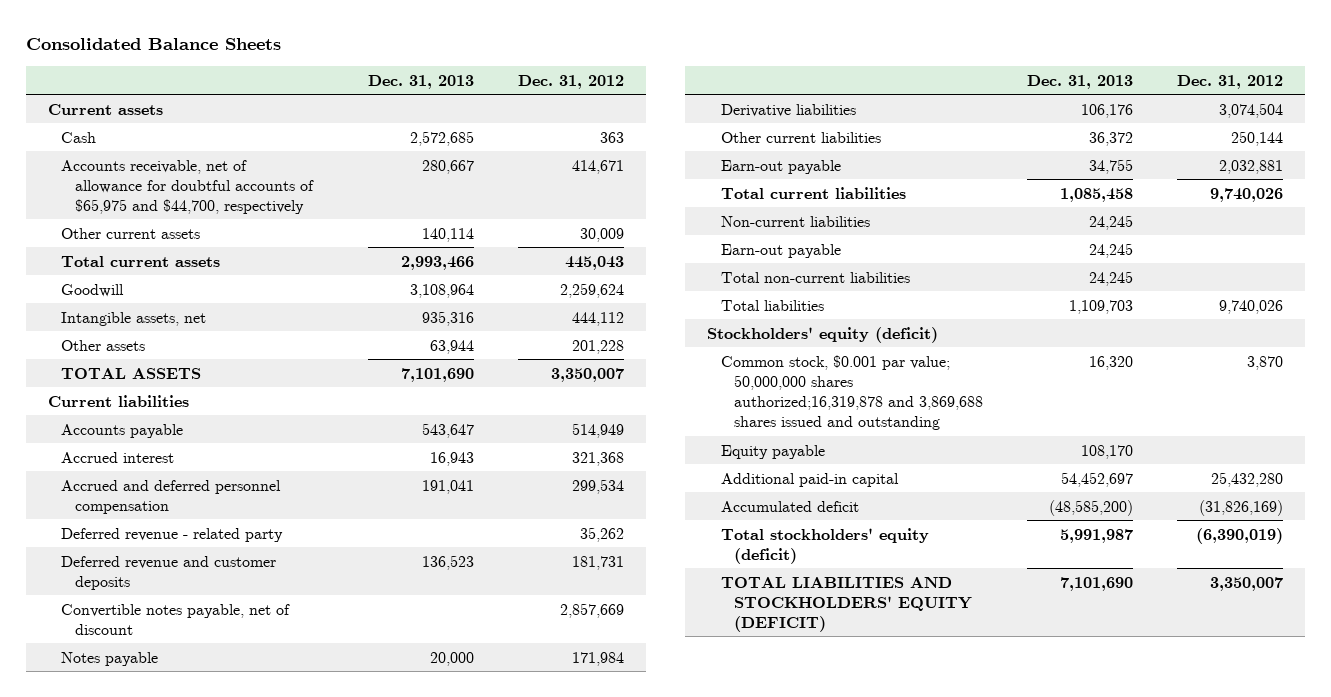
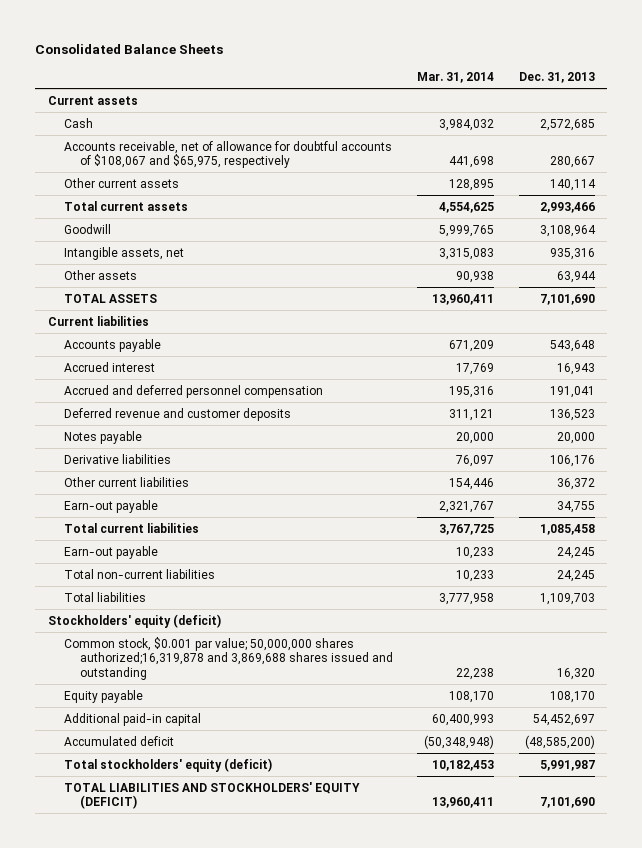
- | Dec. 31, 2013 | Dec. 31, 2012
+ | Mar. 31, 2014 | Dec. 31, 2013
- Accounts receivable, net of allowance for doubtful accounts of $65,975 and $44,700, respectively | 280,667 | 414,671
+ Accounts receivable, net of allowance for doubtful accounts of $108,067 and $65,975, respectively | 441,698 | 280,667
- Accounts payable | 543,647 | 514,949
+ Accounts payable | 671,209 | 543,648
- Deferred revenue - related party | | 35,262
- Convertible notes payable, net of discount | | 2,857,669
- Non-current liabilities | 24,245 |

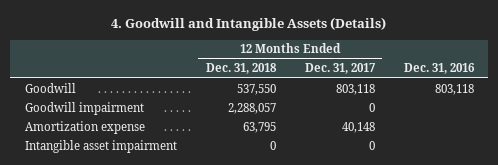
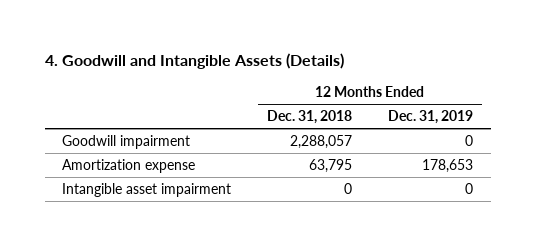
- | 12 Months Ended Dec. 31, 2018 | 12 Months Ended Dec. 31, 2017 | Dec. 31, 2016
+ | 12 Months Ended Dec. 31, 2018 | 12 Months Ended Dec. 31, 2019
- Goodwill | 537,550 | 803,118 | 803,118

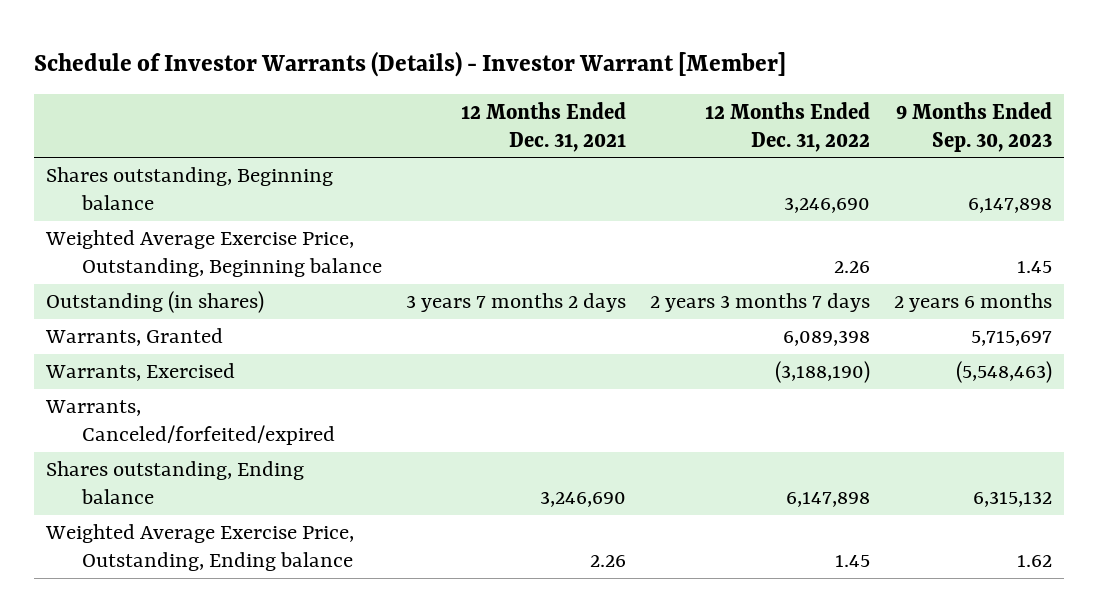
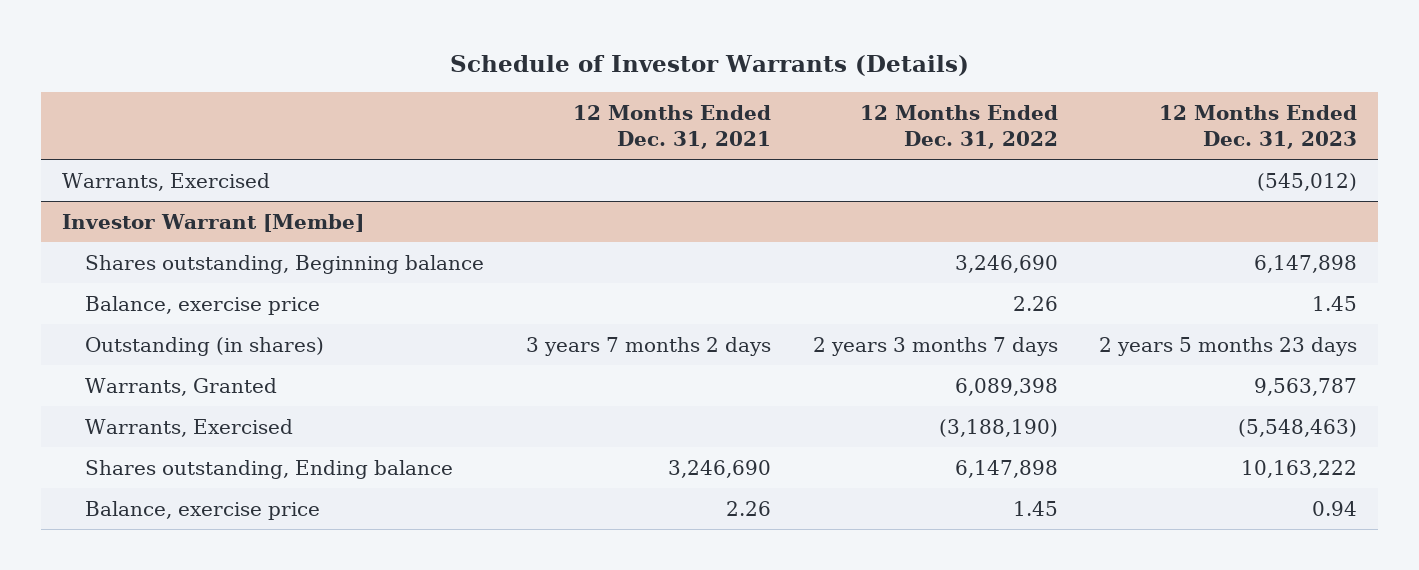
- Schedule of Investor Warrants (Details) - Investor Warrant [Member]
+ Schedule of Investor Warrants (Details)
- | 12 Months Ended Dec. 31, 2021 | 12 Months Ended Dec. 31, 2022 | 9 Months Ended Sep. 30, 2023
+ | 12 Months Ended Dec. 31, 2021 | 12 Months Ended Dec. 31, 2022 | 12 Months Ended Dec. 31, 2023
+ Warrants, Exercised | | | (545,012)
+ Investor Warrant [Membe]
- Weighted Average Exercise Price, Outstanding, Beginning balance | | 2.26 | 1.45
+ Balance, exercise price | | 2.26 | 1.45
- Warrants, Canceled/forfeited/expired
- Weighted Average Exercise Price, Outstanding, Ending balance | 2.26 | 1.45 | 1.62
+ Balance, exercise price | 2.26 | 1.45 | 0.94

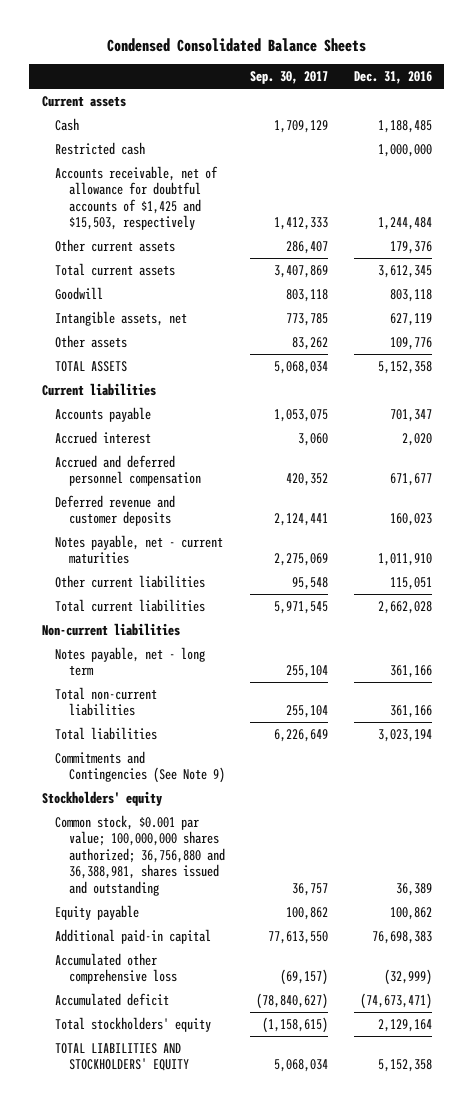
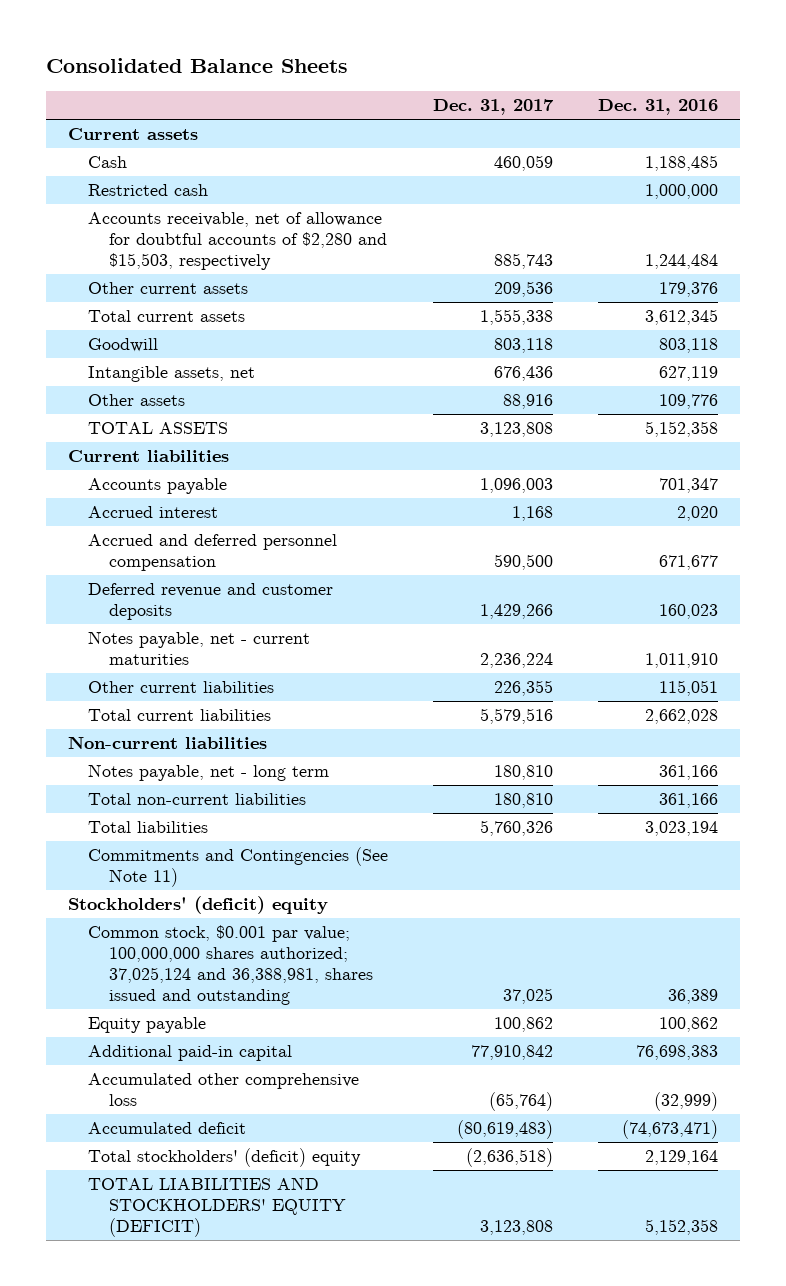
- Condensed Consolidated Balance Sheets
+ Consolidated Balance Sheets
- | Sep. 30, 2017 | Dec. 31, 2016
+ | Dec. 31, 2017 | Dec. 31, 2016
- Accounts receivable, net of allowance for doubtful accounts of $1,425 and $15,503, respectively | 1,412,333 | 1,244,484
+ Accounts receivable, net of allowance for doubtful accounts of $2,280 and $15,503, respectively | 885,743 | 1,244,484
- Commitments and Contingencies (See Note 9)
- Stockholders' equity
- Common stock, $0.001 par value; 100,000,000 shares authorized; 36,756,880 and 36,388,981, shares issued and outstanding | 36,757 | 36,389
+ Commitments and Contingencies (See Note 11)
+ Stockholders' (deficit) equity
+ Common stock, $0.001 par value; 100,000,000 shares authorized; 37,025,124 and 36,388,981, shares issued and outstanding | 37,025 | 36,389
- Total stockholders' equity | (1,158,615) | 2,129,164
- TOTAL LIABILITIES AND STOCKHOLDERS' EQUITY | 5,068,034 | 5,152,358
+ Total stockholders' (deficit) equity | (2,636,518) | 2,129,164
+ TOTAL LIABILITIES AND STOCKHOLDERS' EQUITY (DEFICIT) | 3,123,808 | 5,152,358

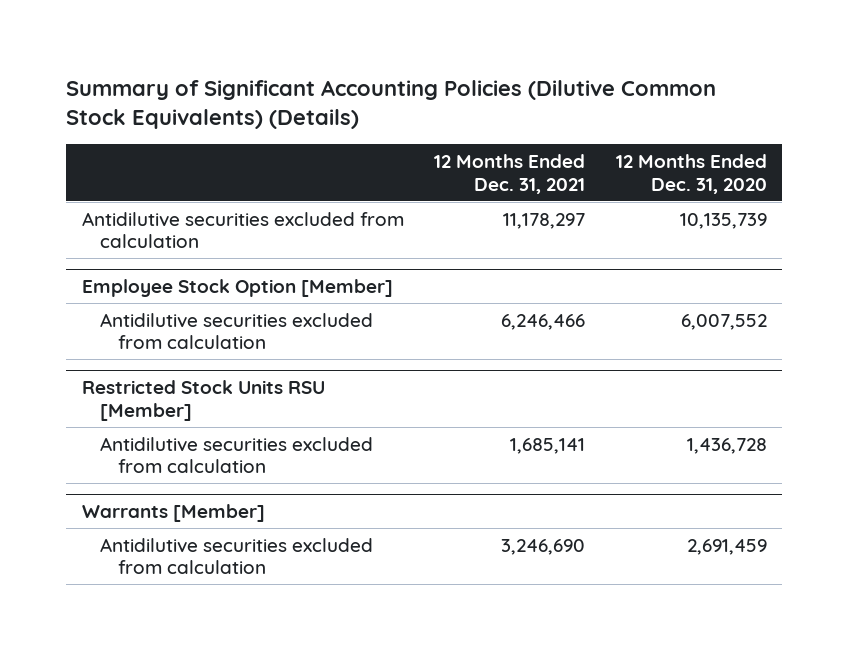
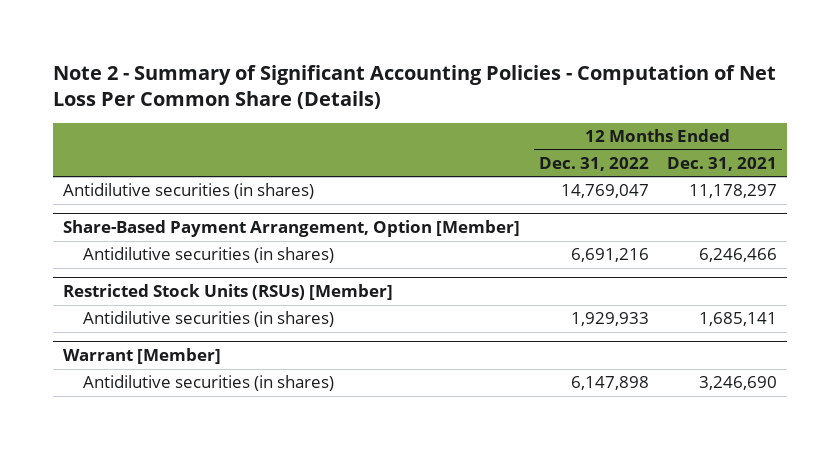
- Summary of Significant Accounting Policies (Dilutive Common Stock Equivalents) (Details)
+ Note 2 - Summary of Significant Accounting Policies - Computation of Net Loss Per Common Share (Details)
- | 12 Months Ended Dec. 31, 2021 | 12 Months Ended Dec. 31, 2020
+ | 12 Months Ended Dec. 31, 2022 | 12 Months Ended Dec. 31, 2021
- Antidilutive securities excluded from calculation | 11,178,297 | 10,135,739
- Employee Stock Option [Member]
- Antidilutive securities excluded from calculation | 6,246,466 | 6,007,552
- Restricted Stock Units RSU [Member]
- Antidilutive securities excluded from calculation | 1,685,141 | 1,436,728
- Warrants [Member]
- Antidilutive securities excluded from calculation | 3,246,690 | 2,691,459
+ Antidilutive securities (in shares) | 14,769,047 | 11,178,297
+ Share-Based Payment Arrangement, Option [Member]
+ Antidilutive securities (in shares) | 6,691,216 | 6,246,466
+ Restricted Stock Units (RSUs) [Member]
+ Antidilutive securities (in shares) | 1,929,933 | 1,685,141
+ Warrant [Member]
+ Antidilutive securities (in shares) | 6,147,898 | 3,246,690

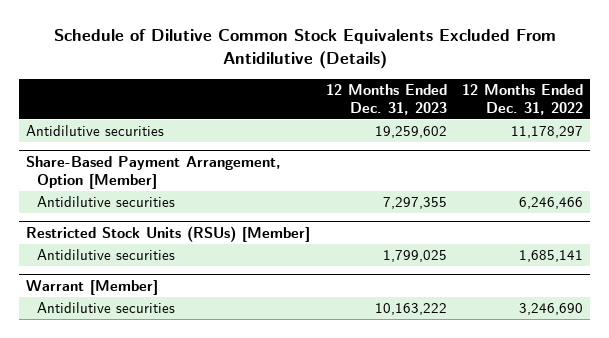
- Note 2 - Summary of Significant Accounting Policies - Computation of Net Loss Per Common Share (Details)
+ Schedule of Dilutive Common Stock Equivalents Excluded From Antidilutive (Details)
- | 12 Months Ended Dec. 31, 2022 | 12 Months Ended Dec. 31, 2021
+ | 12 Months Ended Dec. 31, 2023 | 12 Months Ended Dec. 31, 2022
- Antidilutive securities (in shares) | 14,769,047 | 11,178,297
+ Antidilutive securities | 19,259,602 | 11,178,297
@ Share-Based Payment Arrangement, Option [Member]
- Antidilutive securities (in shares) | 6,691,216 | 6,246,466
+ Antidilutive securities | 7,297,355 | 6,246,466
@ Restricted Stock Units (RSUs) [Member]
- Antidilutive securities (in shares) | 1,929,933 | 1,685,141
+ Antidilutive securities | 1,799,025 | 1,685,141
@ Warrant [Member]
- Antidilutive securities (in shares) | 6,147,898 | 3,246,690
+ Antidilutive securities | 10,163,222 | 3,246,690

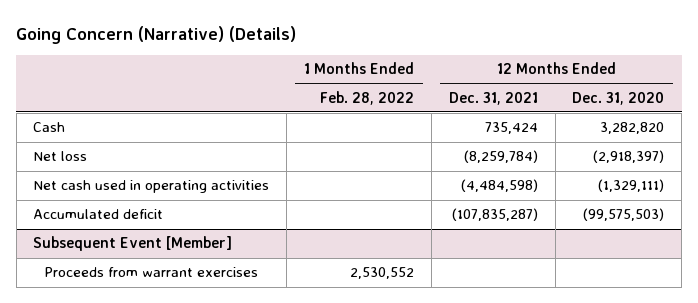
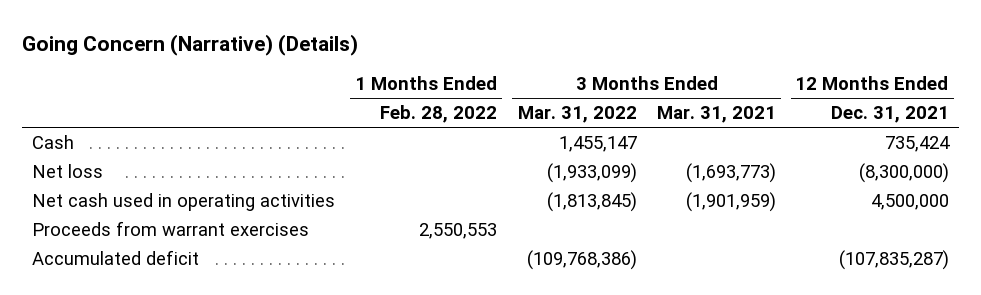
- | 1 Months Ended Feb. 28, 2022 | 12 Months Ended Dec. 31, 2021 | 12 Months Ended Dec. 31, 2020
+ | 1 Months Ended Feb. 28, 2022 | 3 Months Ended Mar. 31, 2022 | 3 Months Ended Mar. 31, 2021 | 12 Months Ended Dec. 31, 2021
- Net loss | | (8,259,784) | (2,918,397)
- Net cash used in operating activities | | (4,484,598) | (1,329,111)
+ Net loss | | (1,933,099) | (1,693,773) | (8,300,000)
+ Net cash used in operating activities | | (1,813,845) | (1,901,959) | 4,500,000
+ Proceeds from warrant exercises | 2,550,553 | | |
- Subsequent Event [Member]
- Proceeds from warrant exercises | 2,530,552 | |

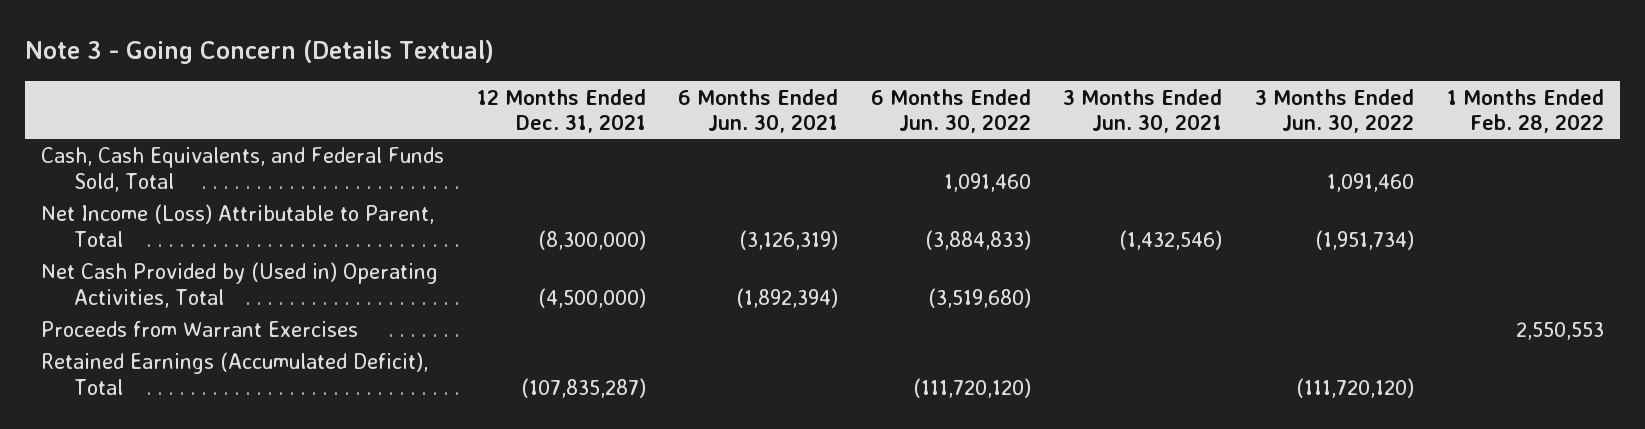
- Going Concern (Narrative) (Details)
+ Note 3 - Going Concern (Details Textual)
- | 1 Months Ended Feb. 28, 2022 | 3 Months Ended Mar. 31, 2022 | 3 Months Ended Mar. 31, 2021 | 12 Months Ended Dec. 31, 2021
+ | 12 Months Ended Dec. 31, 2021 | 6 Months Ended Jun. 30, 2021 | 6 Months Ended Jun. 30, 2022 | 3 Months Ended Jun. 30, 2021 | 3 Months Ended Jun. 30, 2022 | 1 Months Ended Feb. 28, 2022
- Cash | | 1,455,147 | | 735,424
- Net loss | | (1,933,099) | (1,693,773) | (8,300,000)
- Net cash used in operating activities | | (1,813,845) | (1,901,959) | 4,500,000
- Proceeds from warrant exercises | 2,550,553 | | |
- Accumulated deficit | | (109,768,386) | | (107,835,287)
+ Cash, Cash Equivalents, and Federal Funds Sold, Total | | | 1,091,460 | | 1,091,460 |
+ Net Income (Loss) Attributable to Parent, Total | (8,300,000) | (3,126,319) | (3,884,833) | (1,432,546) | (1,951,734) |
+ Net Cash Provided by (Used in) Operating Activities, Total | (4,500,000) | (1,892,394) | (3,519,680) | | |
+ Proceeds from Warrant Exercises | | | | | | 2,550,553
+ Retained Earnings (Accumulated Deficit), Total | (107,835,287) | | (111,720,120) | | (111,720,120) |

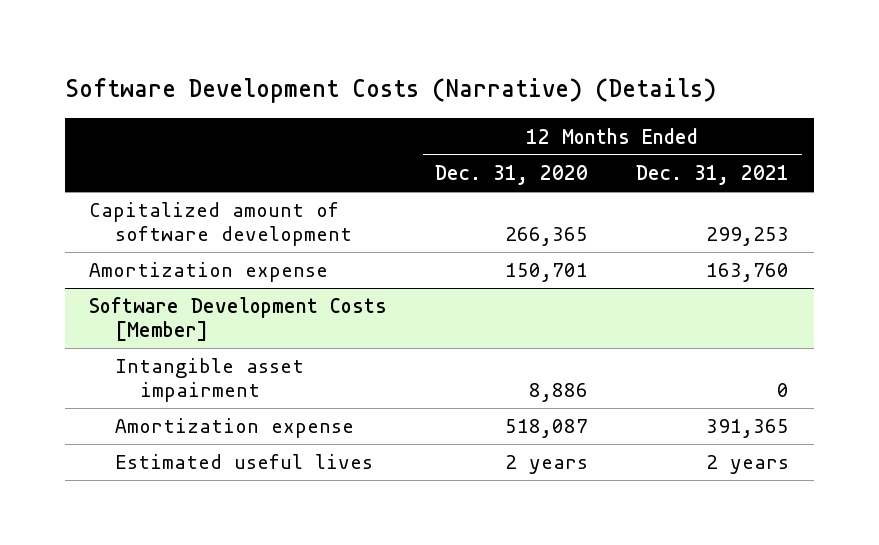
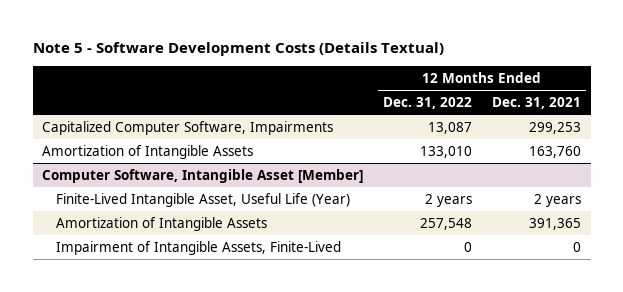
- Software Development Costs (Narrative) (Details)
+ Note 5 - Software Development Costs (Details Textual)
- | 12 Months Ended Dec. 31, 2020 | 12 Months Ended Dec. 31, 2021
+ | 12 Months Ended Dec. 31, 2022 | 12 Months Ended Dec. 31, 2021
- Capitalized amount of software development | 266,365 | 299,253
- Amortization expense | 150,701 | 163,760
- Software Development Costs [Member]
- Intangible asset impairment | 8,886 | 0
- Amortization expense | 518,087 | 391,365
- Estimated useful lives | 2 years | 2 years
+ Capitalized Computer Software, Impairments | 13,087 | 299,253
+ Amortization of Intangible Assets | 133,010 | 163,760
+ Computer Software, Intangible Asset [Member]
+ Finite-Lived Intangible Asset, Useful Life (Year) | 2 years | 2 years
+ Amortization of Intangible Assets | 257,548 | 391,365
+ Impairment of Intangible Assets, Finite-Lived | 0 | 0

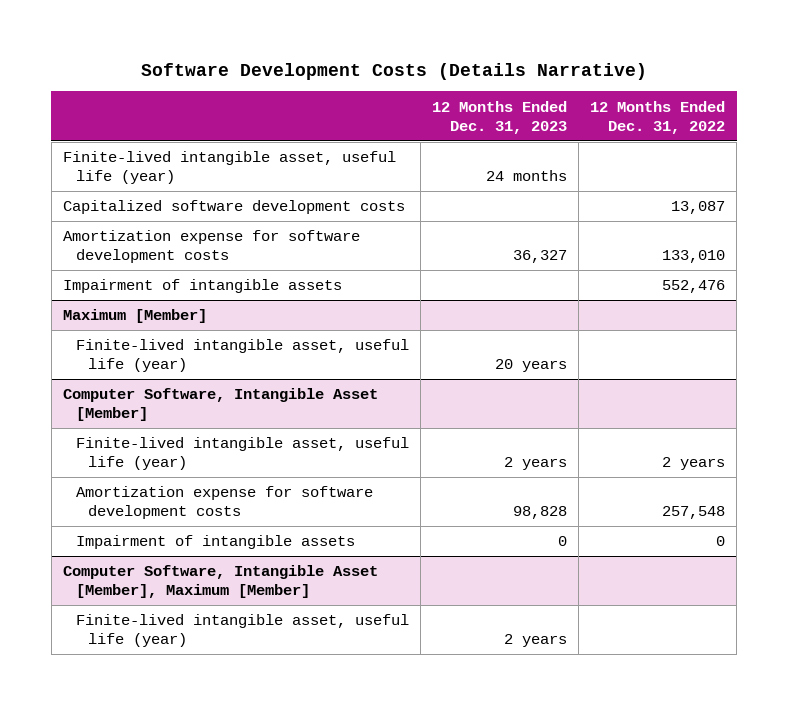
- Note 5 - Software Development Costs (Details Textual)
+ Software Development Costs (Details Narrative)
- | 12 Months Ended Dec. 31, 2022 | 12 Months Ended Dec. 31, 2021
+ | 12 Months Ended Dec. 31, 2023 | 12 Months Ended Dec. 31, 2022
- Capitalized Computer Software, Impairments | 13,087 | 299,253
- Amortization of Intangible Assets | 133,010 | 163,760
+ Finite-lived intangible asset, useful life (year) | 24 months |
+ Capitalized software development costs | | 13,087
+ Amortization expense for software development costs | 36,327 | 133,010
+ Impairment of intangible assets | | 552,476
+ Maximum [Member]
+ Finite-lived intangible asset, useful life (year) | 20 years |
@ Computer Software, Intangible Asset [Member]
- Finite-Lived Intangible Asset, Useful Life (Year) | 2 years | 2 years
- Amortization of Intangible Assets | 257,548 | 391,365
- Impairment of Intangible Assets, Finite-Lived | 0 | 0
+ Finite-lived intangible asset, useful life (year) | 2 years | 2 years
+ Amortization expense for software development costs | 98,828 | 257,548
+ Impairment of intangible assets | 0 | 0
+ Computer Software, Intangible Asset [Member], Maximum [Member]
+ Finite-lived intangible asset, useful life (year) | 2 years |

